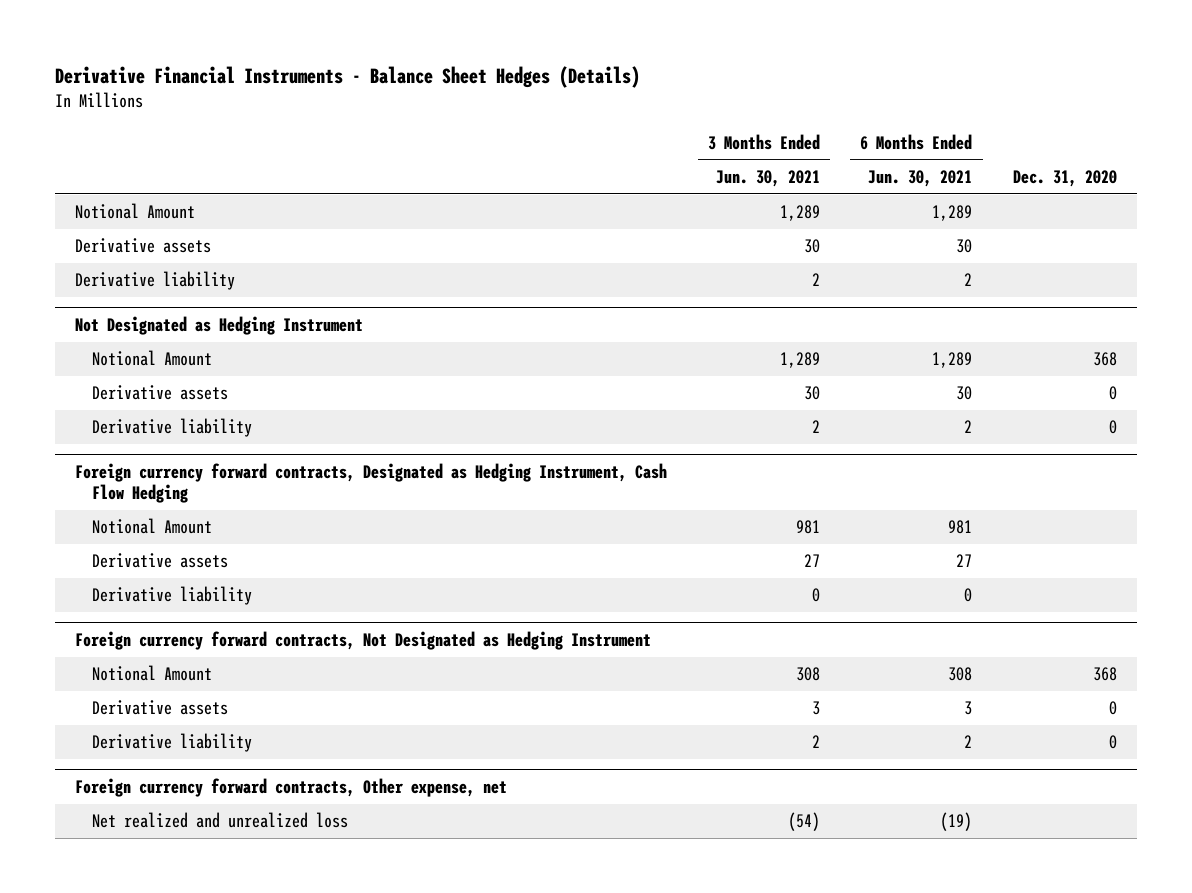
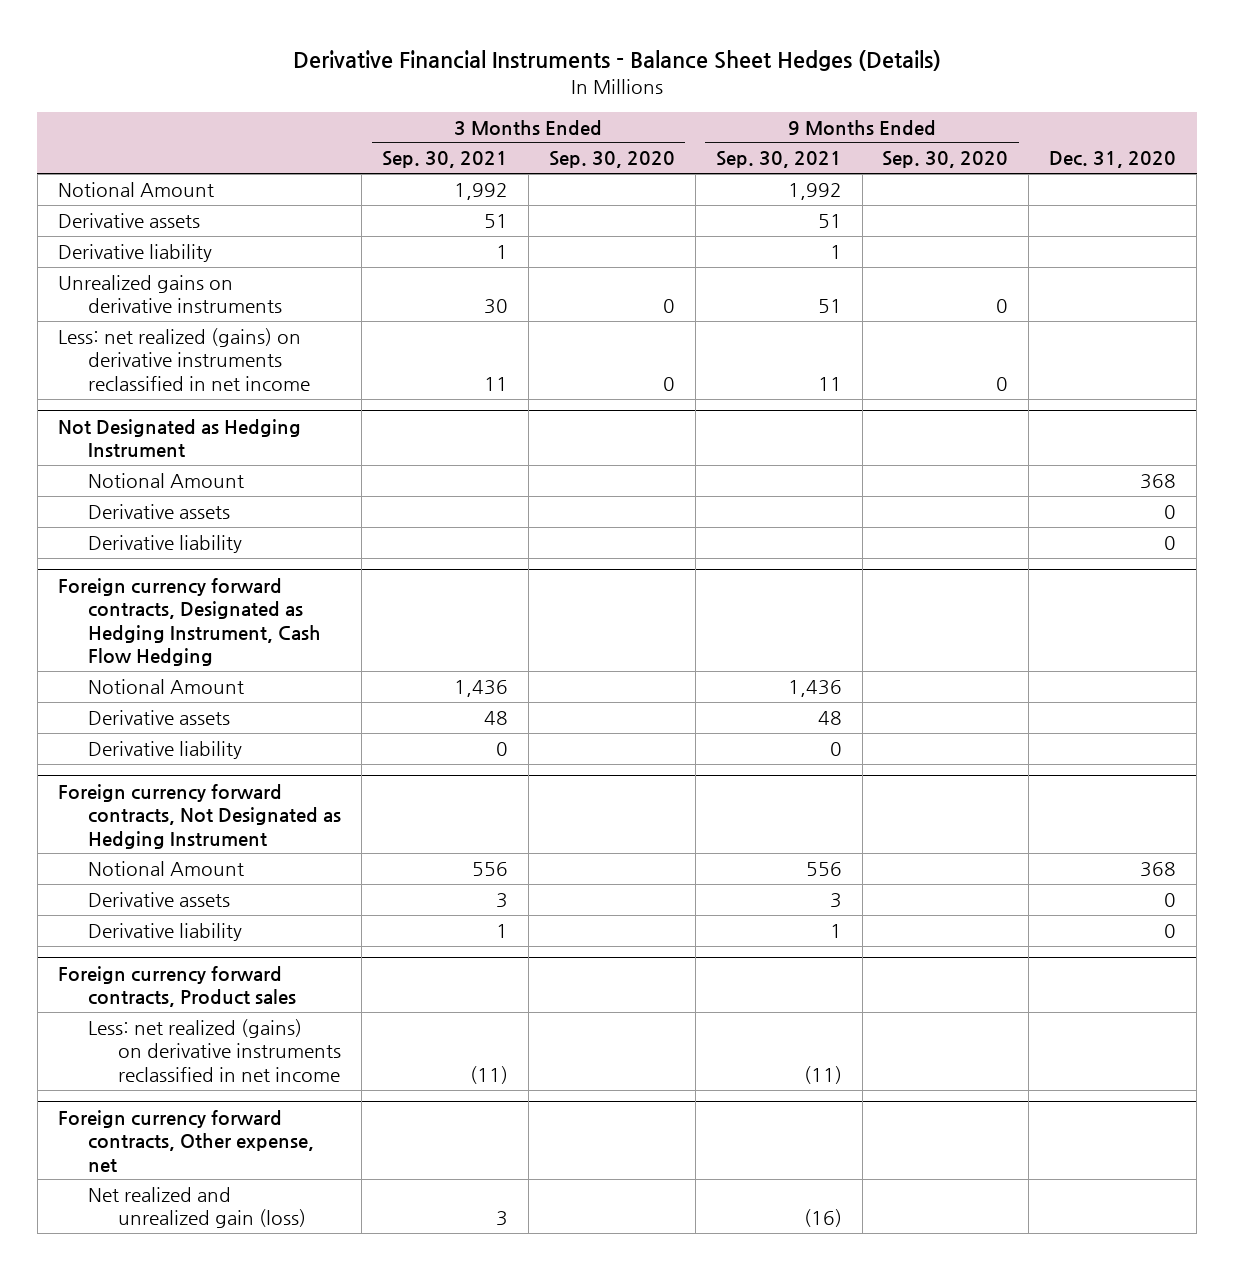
- | 3 Months Ended Jun. 30, 2021 | 6 Months Ended Jun. 30, 2021 | Dec. 31, 2020
+ | 3 Months Ended Sep. 30, 2021 | 3 Months Ended Sep. 30, 2020 | 9 Months Ended Sep. 30, 2021 | 9 Months Ended Sep. 30, 2020 | Dec. 31, 2020
+ Unrealized gains on derivative instruments | 30 | 0 | 51 | 0 |
+ Less: net realized (gains) on derivative instruments reclassified in net income | 11 | 0 | 11 | 0 |
+ Foreign currency forward contracts, Product sales
+ Less: net realized (gains) on derivative instruments reclassified in net income | (11) | | (11) | |
@ Foreign currency forward contracts, Other expense, net
- Net realized and unrealized loss | (54) | (19) |
+ Net realized and unrealized gain (loss) | 3 | | (16) | |

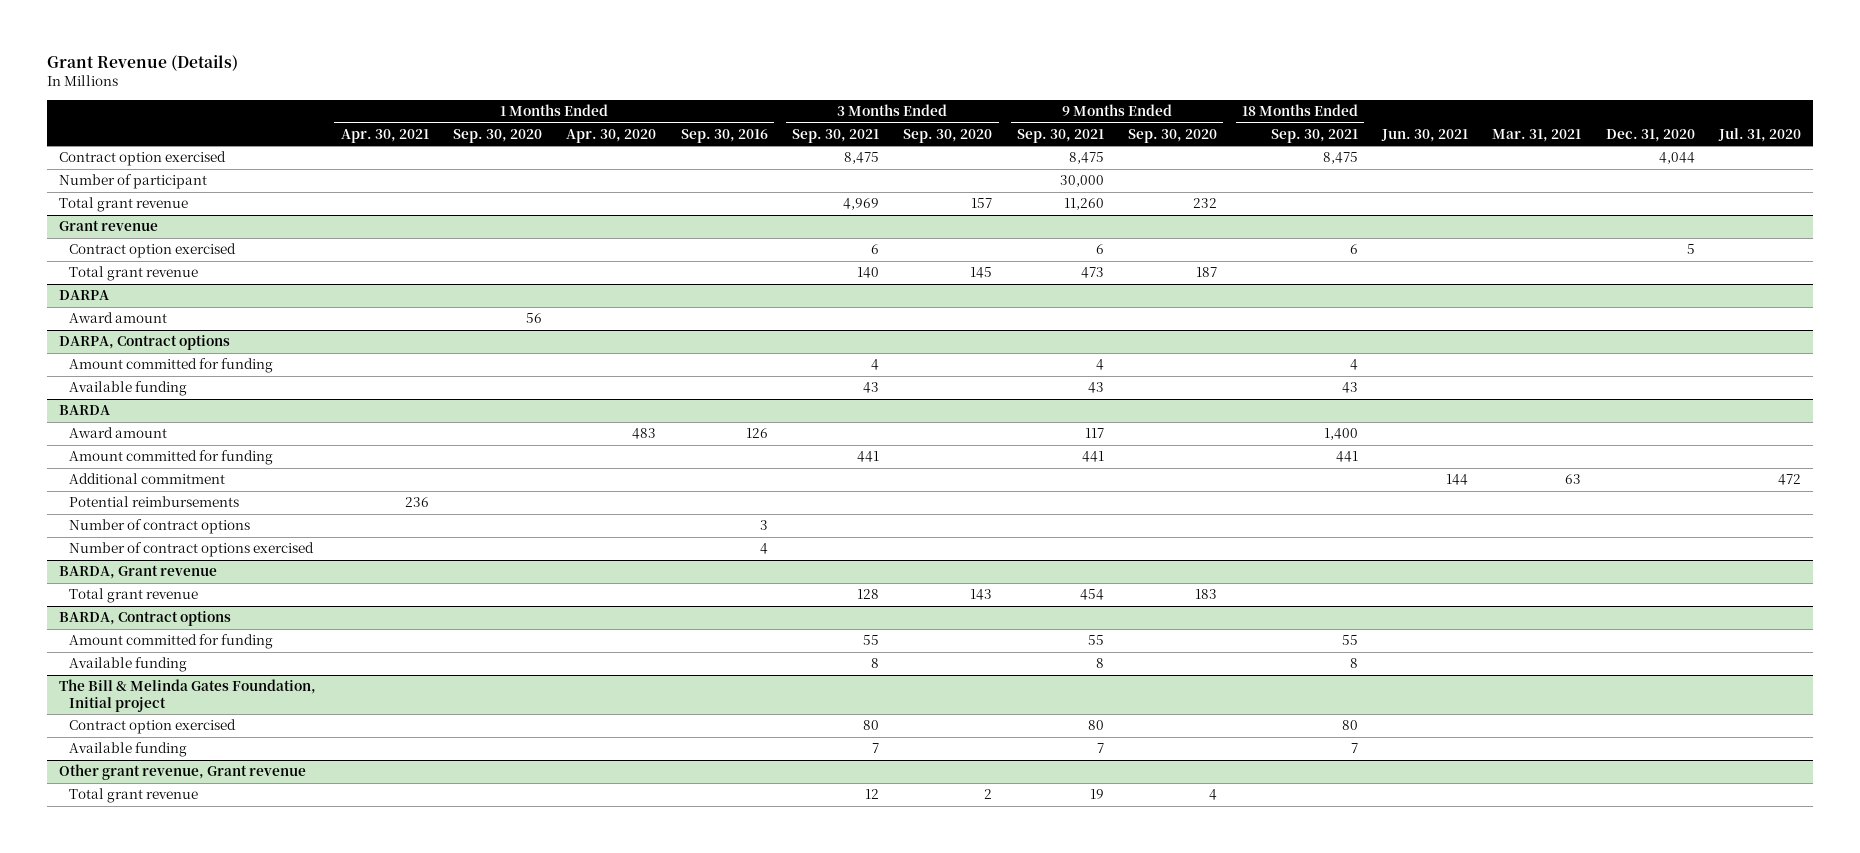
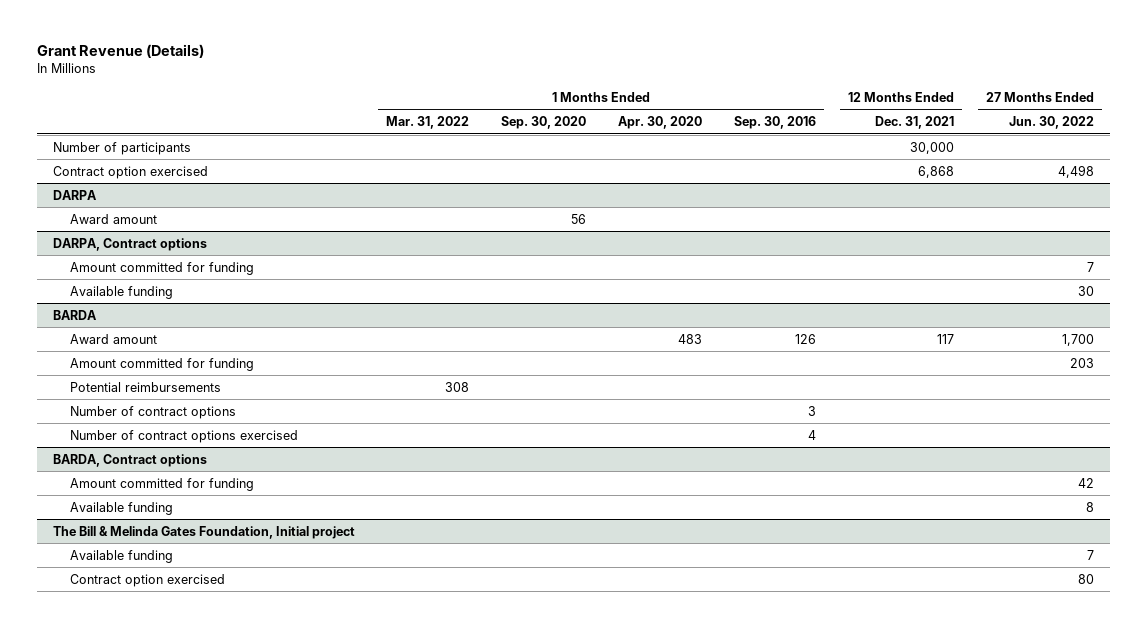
- | 1 Months Ended Apr. 30, 2021 | 1 Months Ended Sep. 30, 2020 | 1 Months Ended Apr. 30, 2020 | 1 Months Ended Sep. 30, 2016 | 3 Months Ended Sep. 30, 2021 | 3 Months Ended Sep. 30, 2020 | 9 Months Ended Sep. 30, 2021 | 9 Months Ended Sep. 30, 2020 | 18 Months Ended Sep. 30, 2021 | Jun. 30, 2021 | Mar. 31, 2021 | Dec. 31, 2020 | Jul. 31, 2020
+ | 1 Months Ended Mar. 31, 2022 | 1 Months Ended Sep. 30, 2020 | 1 Months Ended Apr. 30, 2020 | 1 Months Ended Sep. 30, 2016 | 12 Months Ended Dec. 31, 2021 | 27 Months Ended Jun. 30, 2022
+ Number of participants | | | | | 30,000 |
- Number of participant | | | | | | | 30,000 | | | | | |
- Total grant revenue | | | | | 4,969 | 157 | 11,260 | 232 | | | | |
- Grant revenue
- Contract option exercised | | | | | 6 | | 6 | | 6 | | | 5 |
- Total grant revenue | | | | | 140 | 145 | 473 | 187 | | | | |
@ BARDA
- Additional commitment | | | | | | | | | | 144 | 63 | | 472
- BARDA, Grant revenue
- Total grant revenue | | | | | 128 | 143 | 454 | 183 | | | | |
- Other grant revenue, Grant revenue
- Total grant revenue | | | | | 12 | 2 | 19 | 4 | | | | |
@ The Bill & Melinda Gates Foundation, Initial project
moved down: Contract option exercised | | | | | | 80

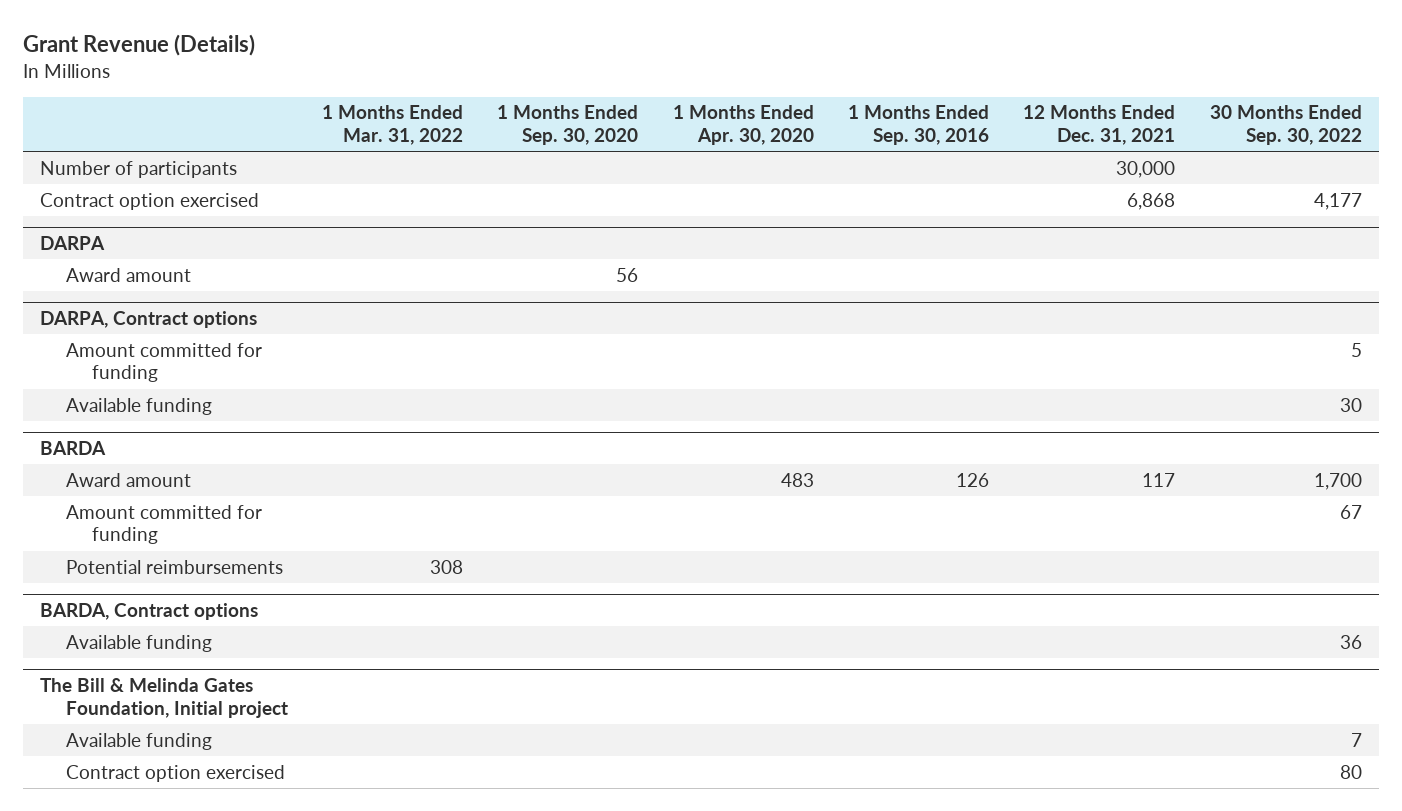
- | 1 Months Ended Mar. 31, 2022 | 1 Months Ended Sep. 30, 2020 | 1 Months Ended Apr. 30, 2020 | 1 Months Ended Sep. 30, 2016 | 12 Months Ended Dec. 31, 2021 | 27 Months Ended Jun. 30, 2022
+ | 1 Months Ended Mar. 31, 2022 | 1 Months Ended Sep. 30, 2020 | 1 Months Ended Apr. 30, 2020 | 1 Months Ended Sep. 30, 2016 | 12 Months Ended Dec. 31, 2021 | 30 Months Ended Sep. 30, 2022
@ BARDA
- Number of contract options | | | | 3 | |
- Number of contract options exercised | | | | 4 | |
@ BARDA, Contract options
- Amount committed for funding | | | | | | 42

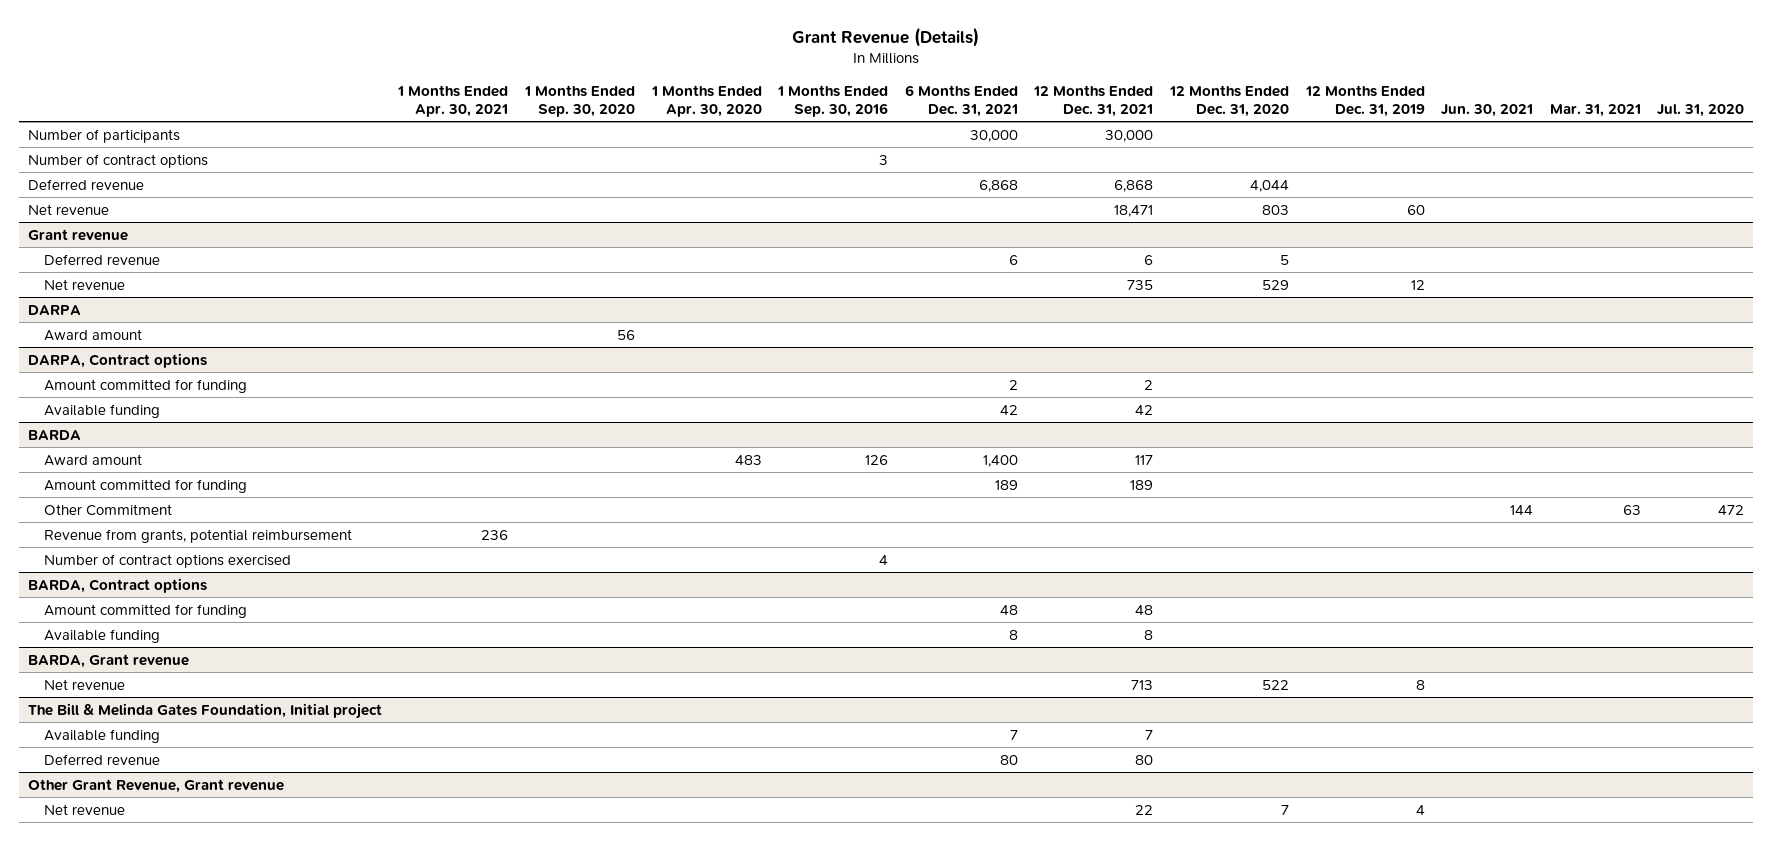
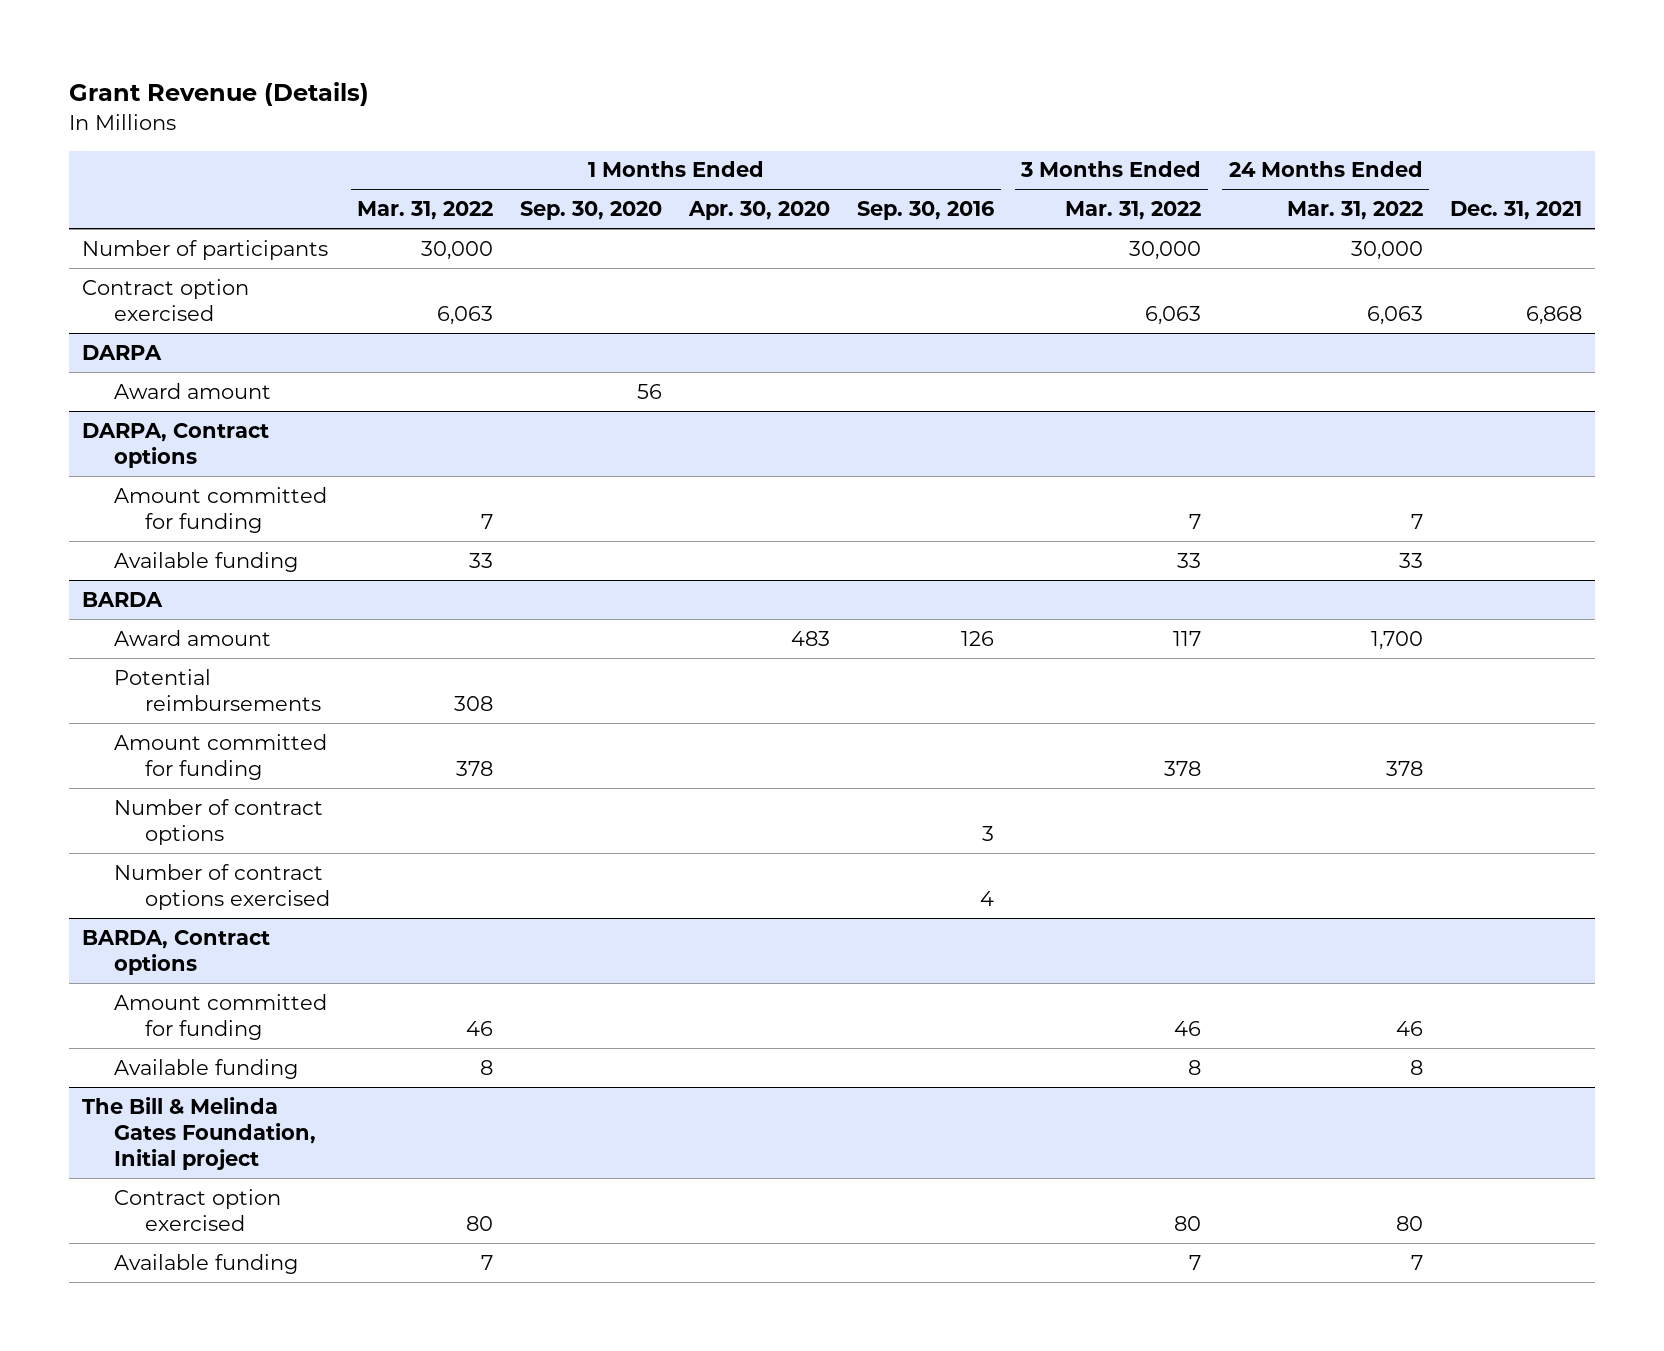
- | 1 Months Ended Apr. 30, 2021 | 1 Months Ended Sep. 30, 2020 | 1 Months Ended Apr. 30, 2020 | 1 Months Ended Sep. 30, 2016 | 6 Months Ended Dec. 31, 2021 | 12 Months Ended Dec. 31, 2021 | 12 Months Ended Dec. 31, 2020 | 12 Months Ended Dec. 31, 2019 | Jun. 30, 2021 | Mar. 31, 2021 | Jul. 31, 2020
+ | 1 Months Ended Mar. 31, 2022 | 1 Months Ended Sep. 30, 2020 | 1 Months Ended Apr. 30, 2020 | 1 Months Ended Sep. 30, 2016 | 3 Months Ended Mar. 31, 2022 | 24 Months Ended Mar. 31, 2022 | Dec. 31, 2021
- Number of contract options | | | | 3 | | | | | | |
- Deferred revenue | | | | | 6,868 | 6,868 | 4,044 | | | |
- Net revenue | | | | | | 18,471 | 803 | 60 | | |
- Grant revenue
- Deferred revenue | | | | | 6 | 6 | 5 | | | |
- Net revenue | | | | | | 735 | 529 | 12 | | |
+ Contract option exercised | 6,063 | | | | 6,063 | 6,063 | 6,868
@ BARDA
+ Potential reimbursements | 308 | | | | | |
- Other Commitment | | | | | | | | | 144 | 63 | 472
- Revenue from grants, potential reimbursement | 236 | | | | | | | | | |
+ Number of contract options | | | | 3 | | |
- BARDA, Grant revenue
- Net revenue | | | | | | 713 | 522 | 8 | | |
@ The Bill & Melinda Gates Foundation, Initial project
+ Contract option exercised | 80 | | | | 80 | 80 |
- Deferred revenue | | | | | 80 | 80 | | | | |
- Other Grant Revenue, Grant revenue
- Net revenue | | | | | | 22 | 7 | 4 | | |

